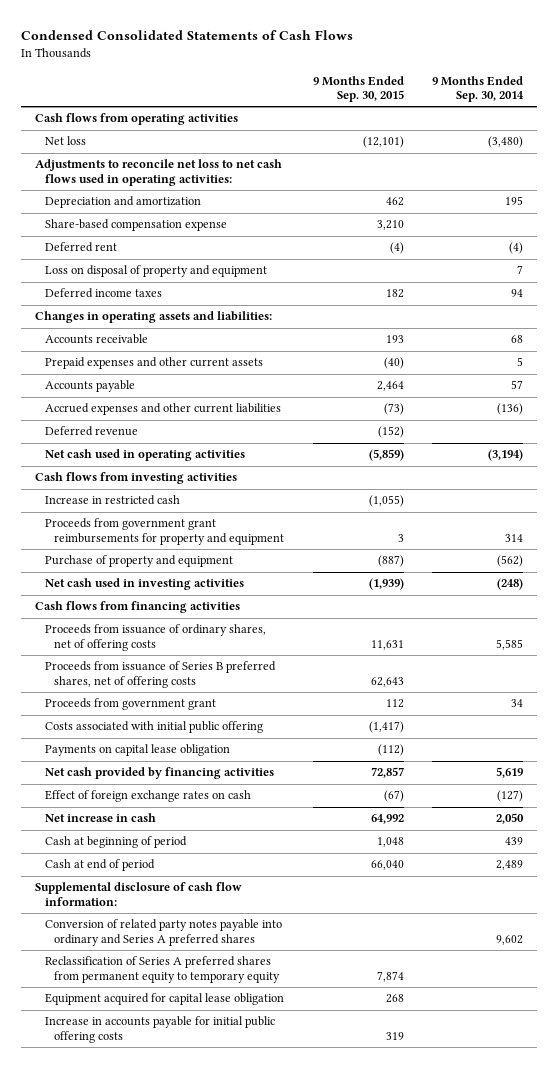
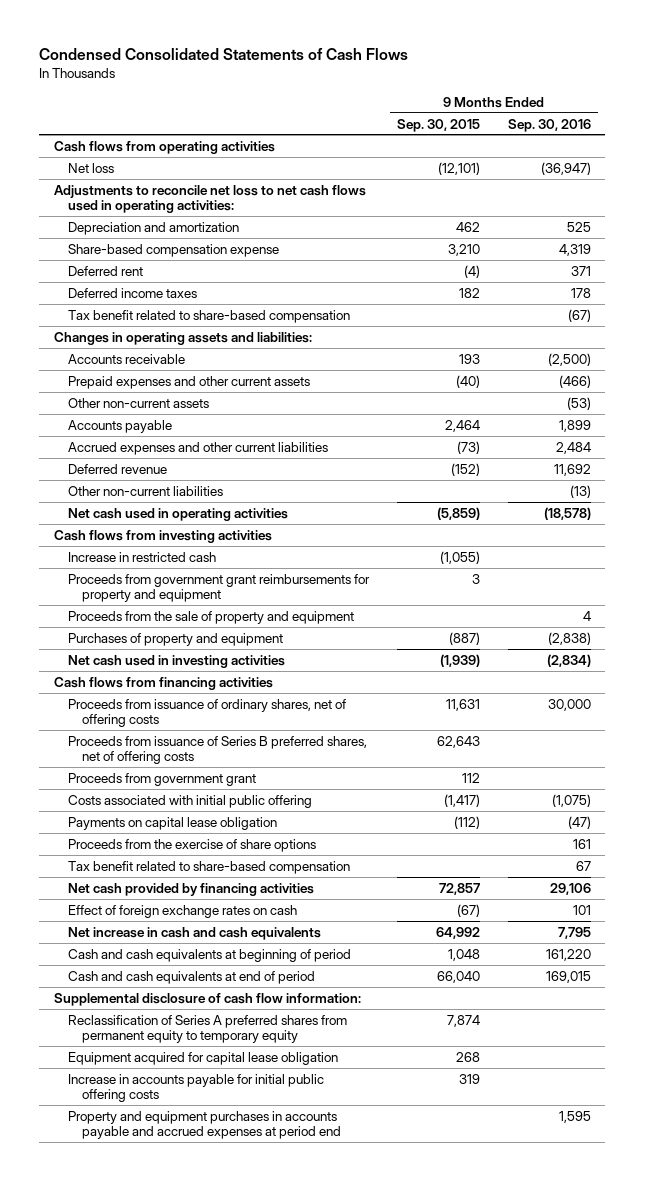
- | 9 Months Ended Sep. 30, 2015 | 9 Months Ended Sep. 30, 2014
+ | 9 Months Ended Sep. 30, 2015 | 9 Months Ended Sep. 30, 2016
- Loss on disposal of property and equipment | | 7
+ Tax benefit related to share-based compensation | | (67)
+ Other non-current assets | | (53)
+ Other non-current liabilities | | (13)
- Purchase of property and equipment | (887) | (562)
+ Proceeds from the sale of property and equipment | | 4
+ Purchases of property and equipment | (887) | (2,838)
+ Proceeds from the exercise of share options | | 161
+ Tax benefit related to share-based compensation | | 67
- Net increase in cash | 64,992 | 2,050
- Cash at beginning of period | 1,048 | 439
- Cash at end of period | 66,040 | 2,489
+ Net increase in cash and cash equivalents | 64,992 | 7,795
+ Cash and cash equivalents at beginning of period | 1,048 | 161,220
+ Cash and cash equivalents at end of period | 66,040 | 169,015
- Conversion of related party notes payable into ordinary and Series A preferred shares | | 9,602
+ Property and equipment purchases in accounts payable and accrued expenses at period end | | 1,595

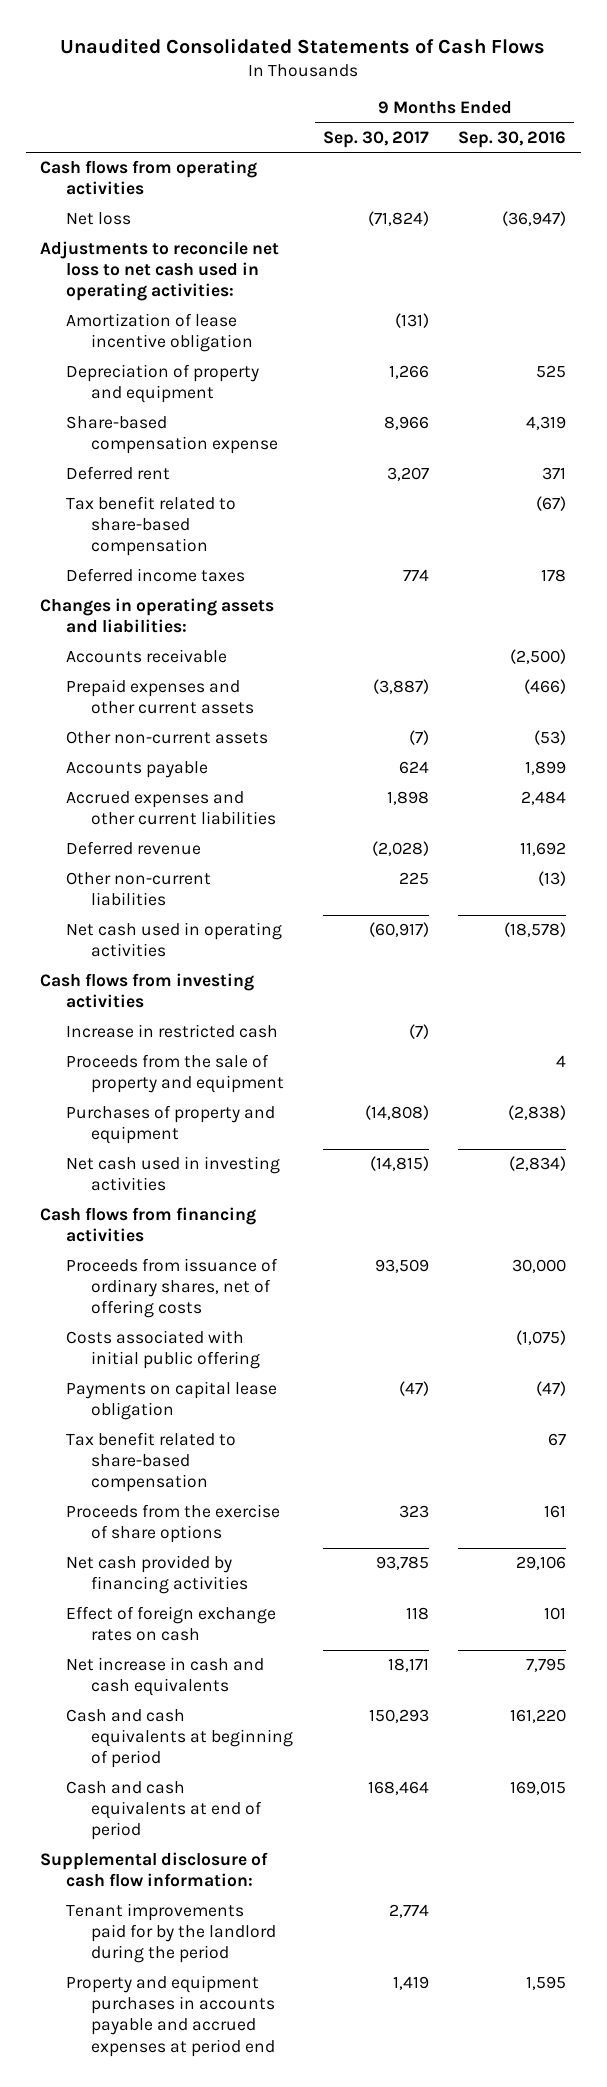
- Condensed Consolidated Statements of Cash Flows
+ Unaudited Consolidated Statements of Cash Flows
- | 9 Months Ended Sep. 30, 2015 | 9 Months Ended Sep. 30, 2016
+ | 9 Months Ended Sep. 30, 2017 | 9 Months Ended Sep. 30, 2016
- Adjustments to reconcile net loss to net cash flows used in operating activities:
- Depreciation and amortization | 462 | 525
+ Adjustments to reconcile net loss to net cash used in operating activities:
+ Amortization of lease incentive obligation | (131) |
+ Depreciation of property and equipment | 1,266 | 525
moved down: Deferred income taxes | 774 | 178
- Proceeds from government grant reimbursements for property and equipment | 3 |
- Proceeds from issuance of Series B preferred shares, net of offering costs | 62,643 |
- Proceeds from government grant | 112 |
moved down: Proceeds from the exercise of share options | 323 | 161
- Reclassification of Series A preferred shares from permanent equity to temporary equity | 7,874 |
- Equipment acquired for capital lease obligation | 268 |
- Increase in accounts payable for initial public offering costs | 319 |
+ Tenant improvements paid for by the landlord during the period | 2,774 |

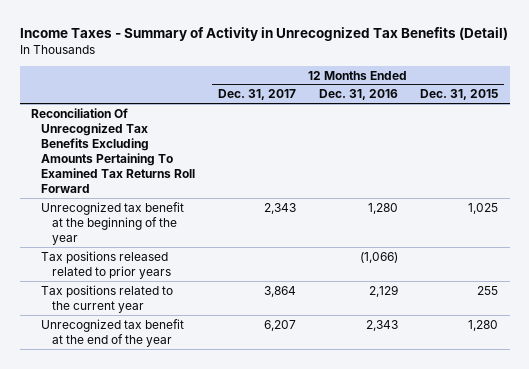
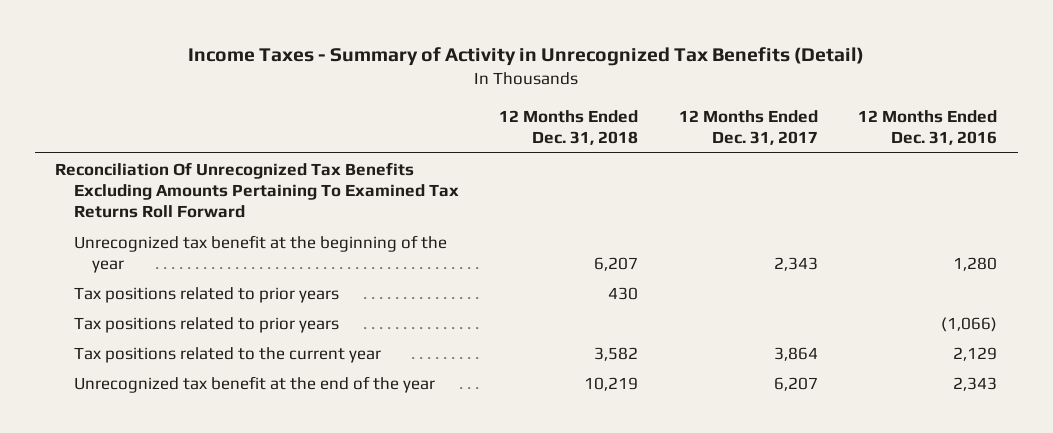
- | 12 Months Ended Dec. 31, 2017 | 12 Months Ended Dec. 31, 2016 | 12 Months Ended Dec. 31, 2015
+ | 12 Months Ended Dec. 31, 2018 | 12 Months Ended Dec. 31, 2017 | 12 Months Ended Dec. 31, 2016
- Tax positions released related to prior years | | (1,066) |
+ Tax positions related to prior years | 430 | |
+ Tax positions related to prior years | | | (1,066)

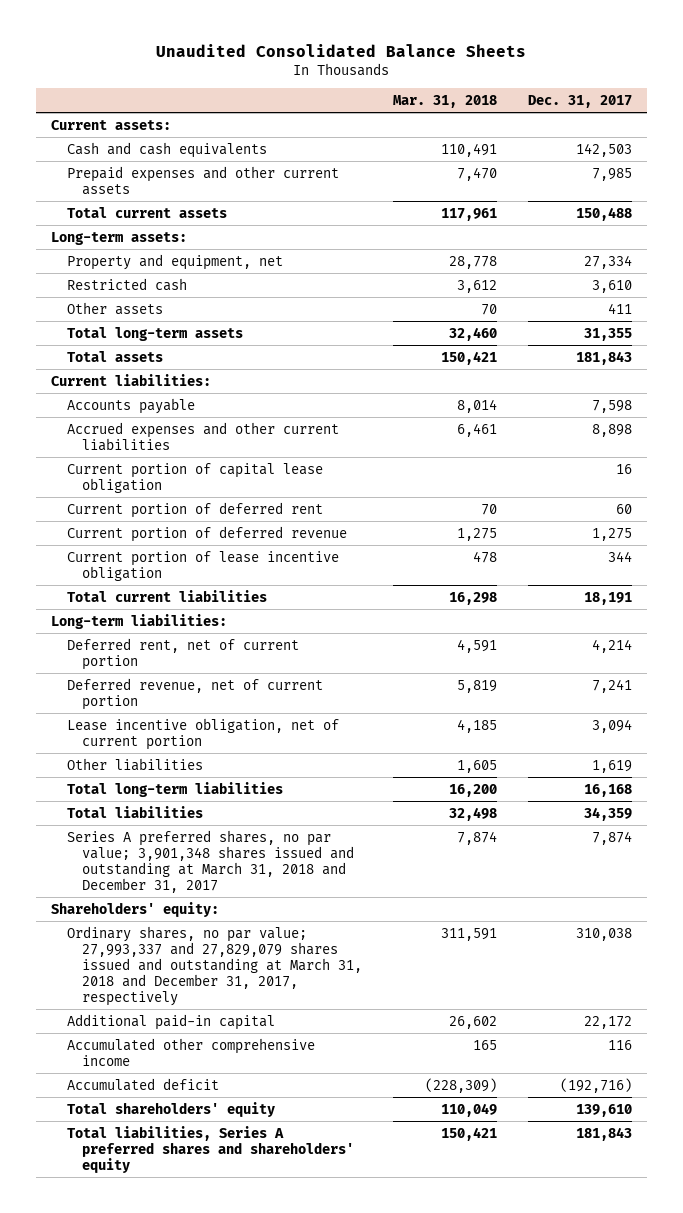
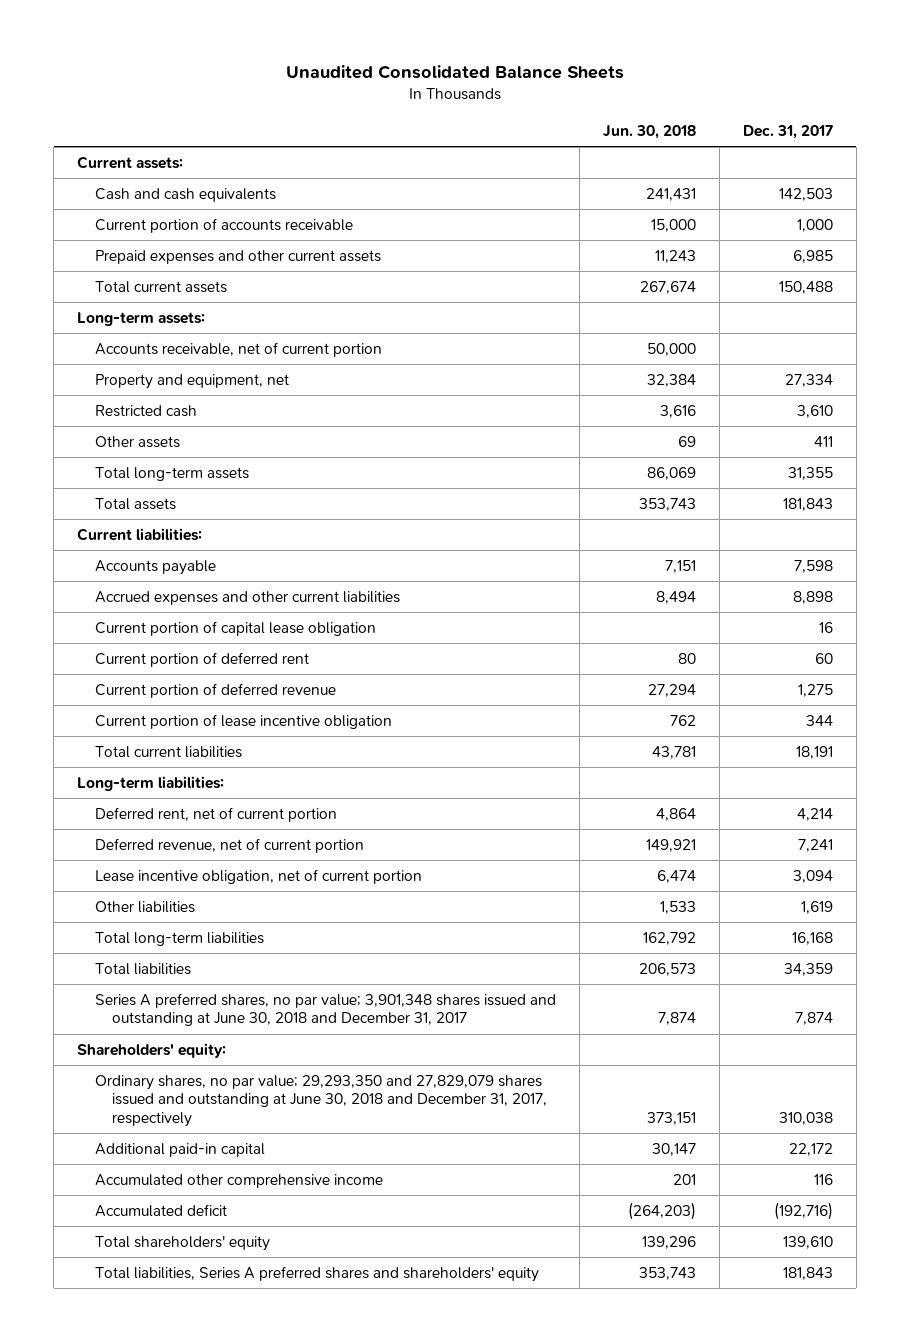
- | Mar. 31, 2018 | Dec. 31, 2017
+ | Jun. 30, 2018 | Dec. 31, 2017
- Prepaid expenses and other current assets | 7,470 | 7,985
+ Current portion of accounts receivable | 15,000 | 1,000
+ Prepaid expenses and other current assets | 11,243 | 6,985
+ Accounts receivable, net of current portion | 50,000 |
- Series A preferred shares, no par value; 3,901,348 shares issued and outstanding at March 31, 2018 and December 31, 2017 | 7,874 | 7,874
+ Series A preferred shares, no par value; 3,901,348 shares issued and outstanding at June 30, 2018 and December 31, 2017 | 7,874 | 7,874
- Ordinary shares, no par value; 27,993,337 and 27,829,079 shares issued and outstanding at March 31, 2018 and December 31, 2017, respectively | 311,591 | 310,038
+ Ordinary shares, no par value; 29,293,350 and 27,829,079 shares issued and outstanding at June 30, 2018 and December 31, 2017, respectively | 373,151 | 310,038

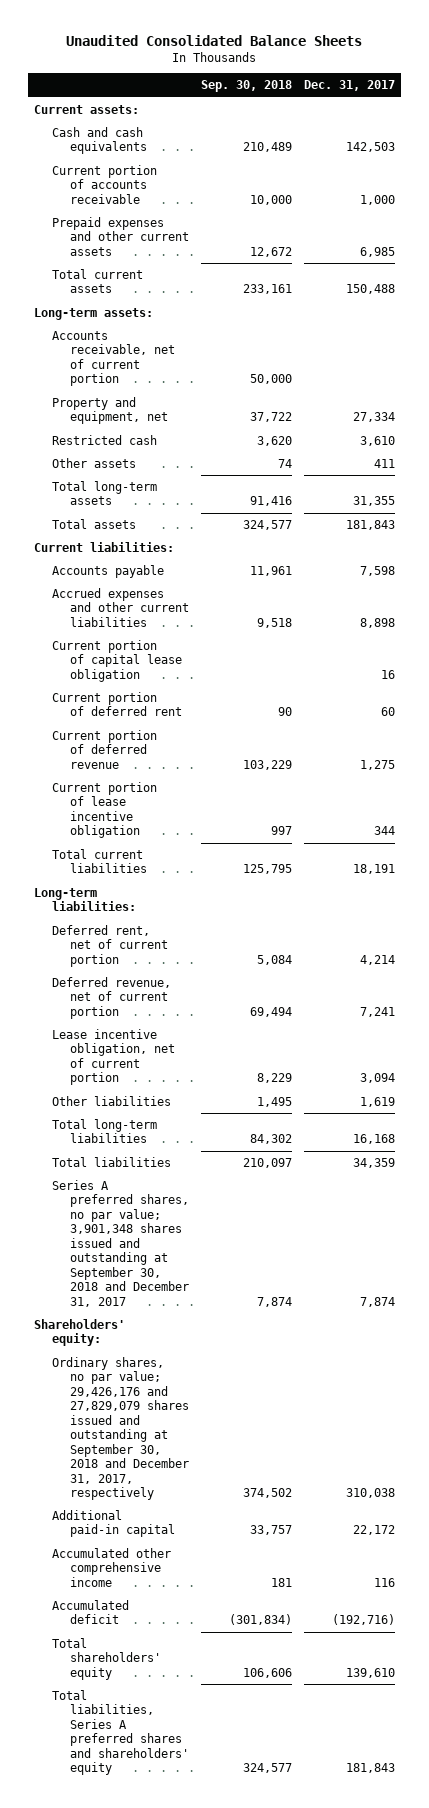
- | Jun. 30, 2018 | Dec. 31, 2017
+ | Sep. 30, 2018 | Dec. 31, 2017
- Series A preferred shares, no par value; 3,901,348 shares issued and outstanding at June 30, 2018 and December 31, 2017 | 7,874 | 7,874
+ Series A preferred shares, no par value; 3,901,348 shares issued and outstanding at September 30, 2018 and December 31, 2017 | 7,874 | 7,874
- Ordinary shares, no par value; 29,293,350 and 27,829,079 shares issued and outstanding at June 30, 2018 and December 31, 2017, respectively | 373,151 | 310,038
+ Ordinary shares, no par value; 29,426,176 and 27,829,079 shares issued and outstanding at September 30, 2018 and December 31, 2017, respectively | 374,502 | 310,038

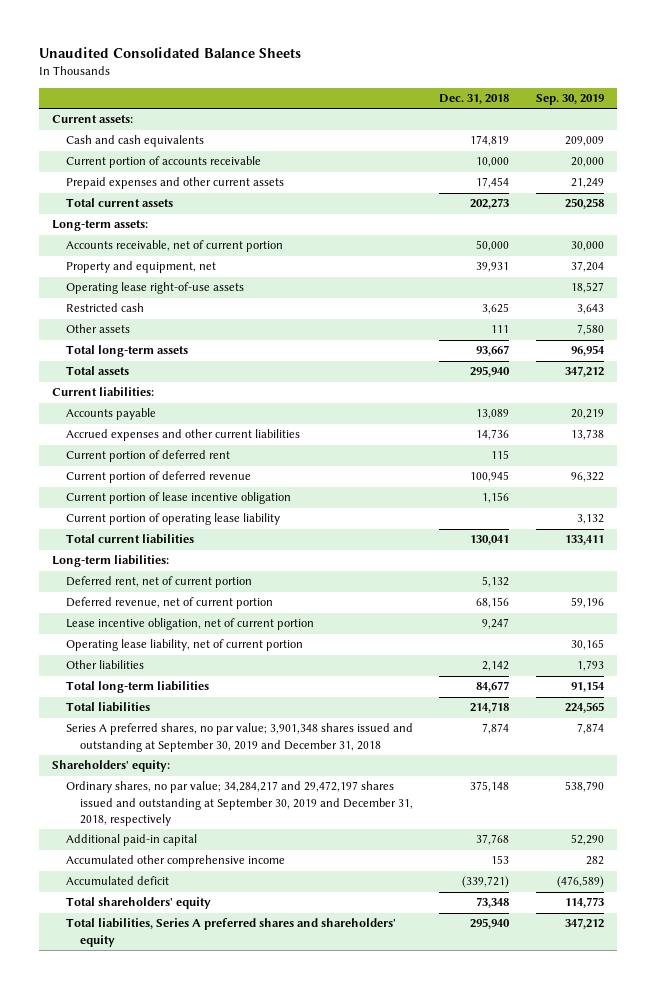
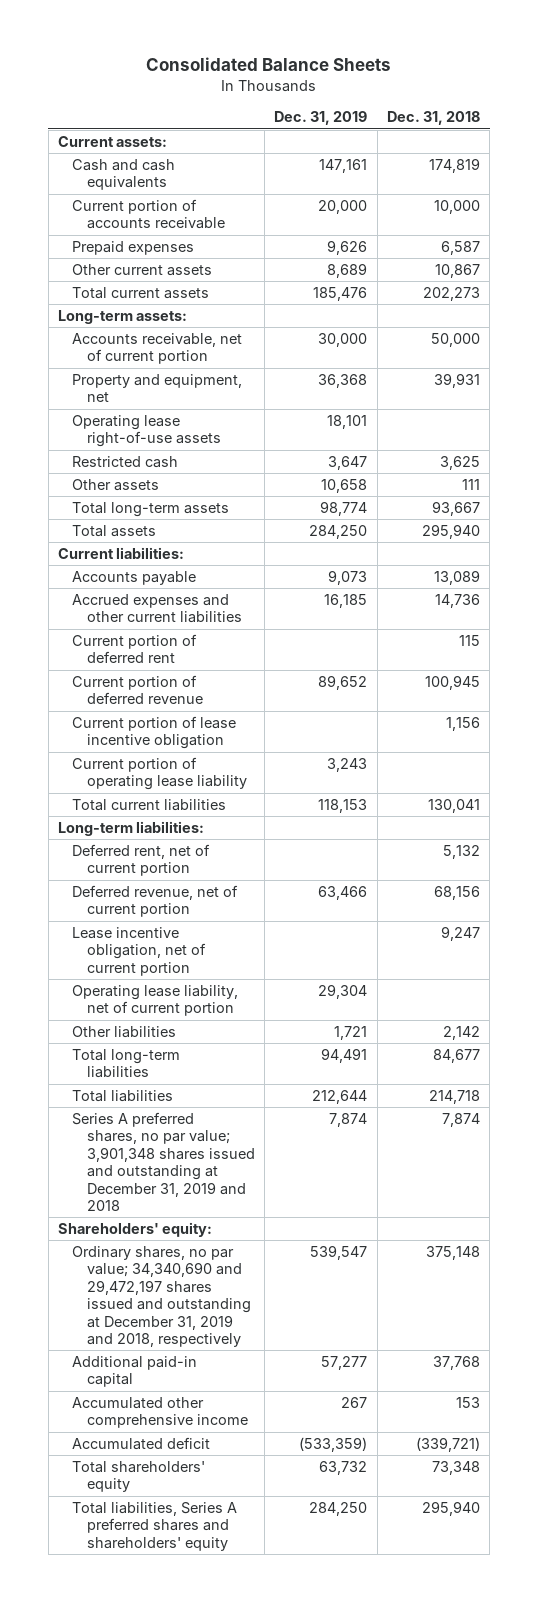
- Unaudited Consolidated Balance Sheets
+ Consolidated Balance Sheets
- | Dec. 31, 2018 | Sep. 30, 2019
+ | Dec. 31, 2019 | Dec. 31, 2018
- Prepaid expenses and other current assets | 17,454 | 21,249
+ Prepaid expenses | 9,626 | 6,587
+ Other current assets | 8,689 | 10,867
- Series A preferred shares, no par value; 3,901,348 shares issued and outstanding at September 30, 2019 and December 31, 2018 | 7,874 | 7,874
+ Series A preferred shares, no par value; 3,901,348 shares issued and outstanding at December 31, 2019 and 2018 | 7,874 | 7,874
- Ordinary shares, no par value; 34,284,217 and 29,472,197 shares issued and outstanding at September 30, 2019 and December 31, 2018, respectively | 375,148 | 538,790
+ Ordinary shares, no par value; 34,340,690 and 29,472,197 shares issued and outstanding at December 31, 2019 and 2018, respectively | 539,547 | 375,148

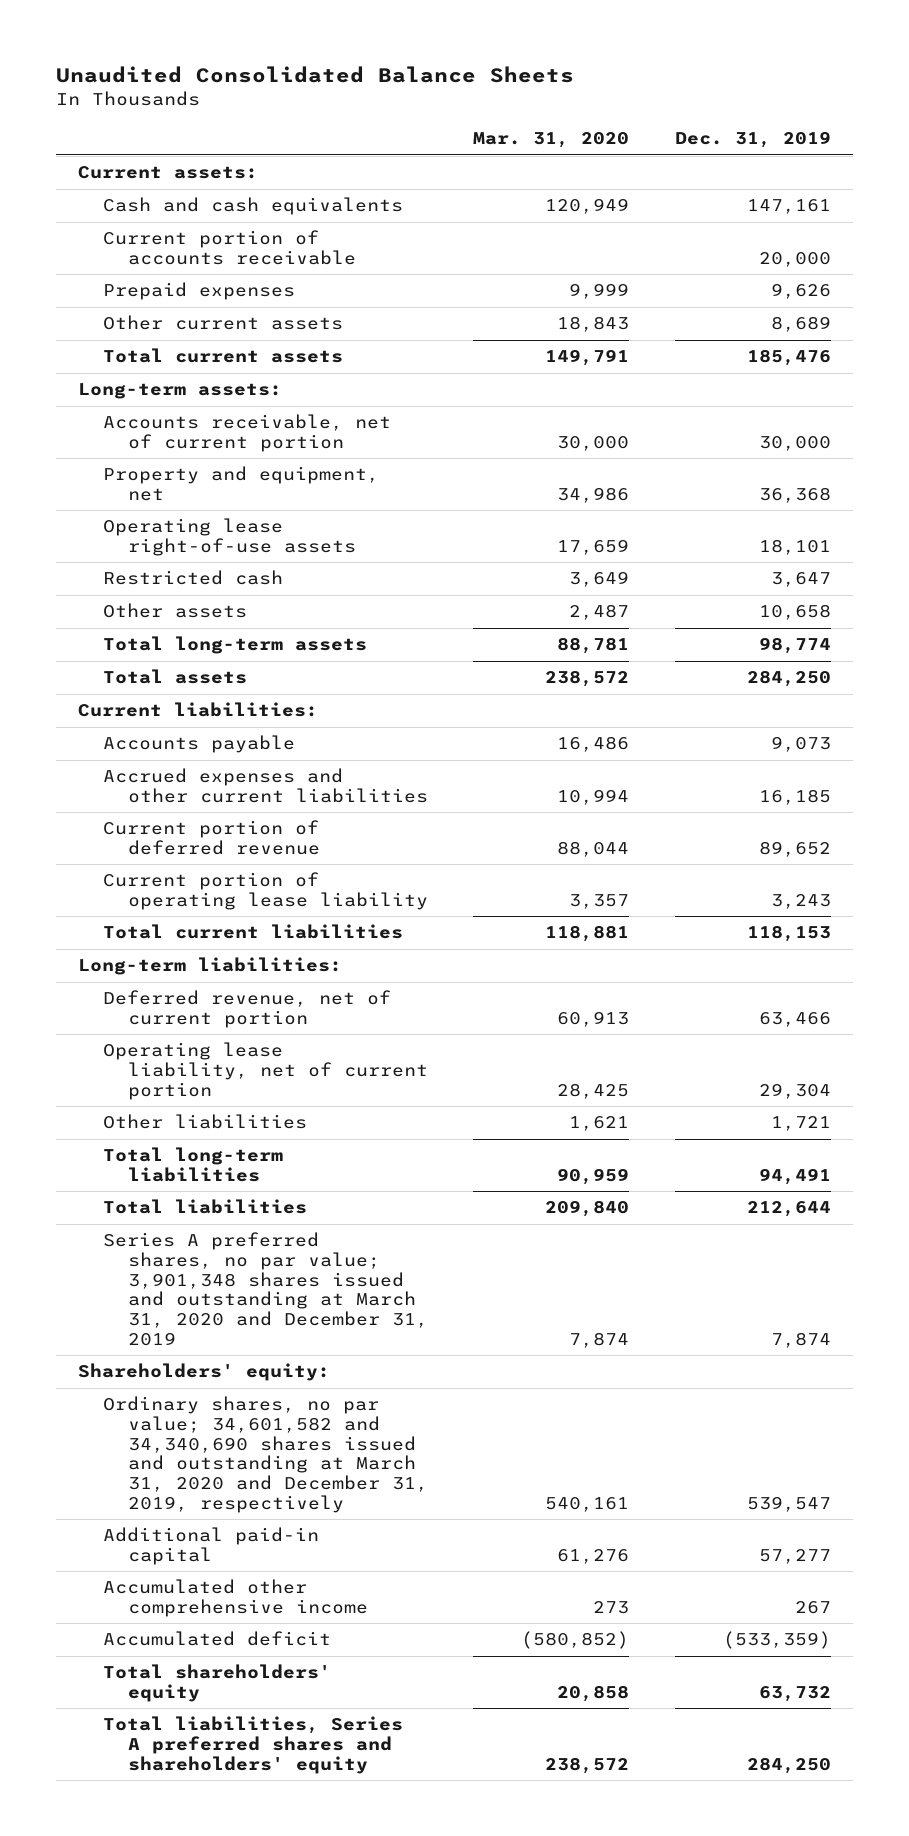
- Consolidated Balance Sheets
+ Unaudited Consolidated Balance Sheets
- | Dec. 31, 2019 | Dec. 31, 2018
+ | Mar. 31, 2020 | Dec. 31, 2019
- Current portion of deferred rent | | 115
- Current portion of lease incentive obligation | | 1,156
- Deferred rent, net of current portion | | 5,132
- Lease incentive obligation, net of current portion | | 9,247
- Series A preferred shares, no par value; 3,901,348 shares issued and outstanding at December 31, 2019 and 2018 | 7,874 | 7,874
+ Series A preferred shares, no par value; 3,901,348 shares issued and outstanding at March 31, 2020 and December 31, 2019 | 7,874 | 7,874
- Ordinary shares, no par value; 34,340,690 and 29,472,197 shares issued and outstanding at December 31, 2019 and 2018, respectively | 539,547 | 375,148
+ Ordinary shares, no par value; 34,601,582 and 34,340,690 shares issued and outstanding at March 31, 2020 and December 31, 2019, respectively | 540,161 | 539,547

